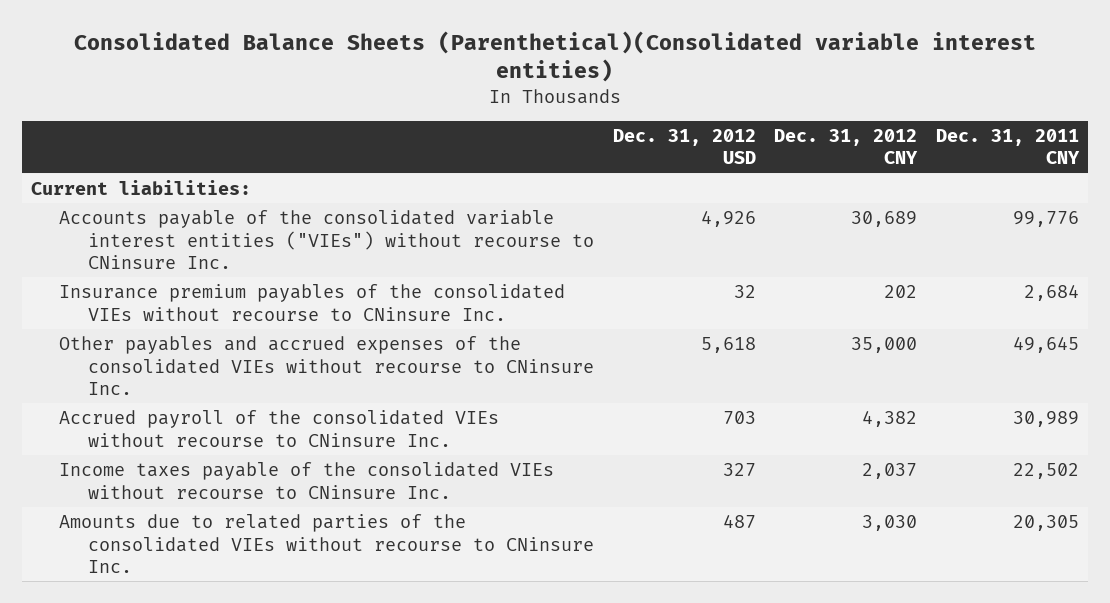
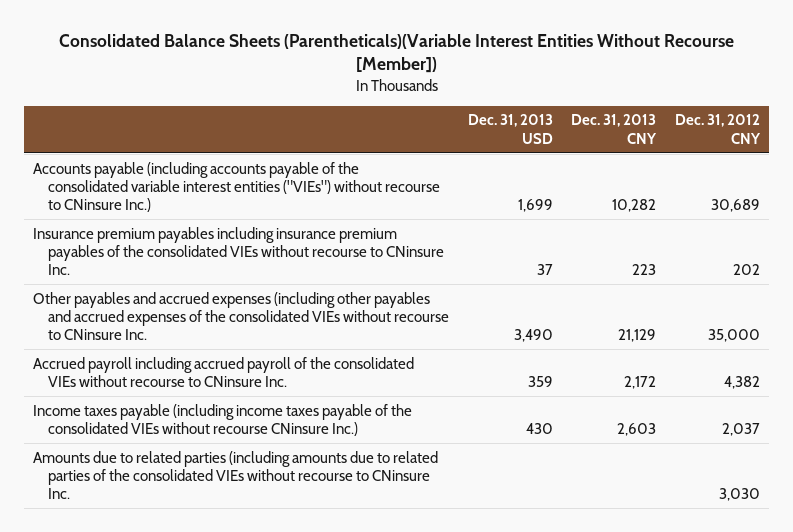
- Consolidated Balance Sheets (Parenthetical)(Consolidated variable interest entities)
+ Consolidated Balance Sheets (Parentheticals)(Variable Interest Entities Without Recourse [Member])
- | Dec. 31, 2012 USD | Dec. 31, 2012 CNY | Dec. 31, 2011 CNY
+ | Dec. 31, 2013 USD | Dec. 31, 2013 CNY | Dec. 31, 2012 CNY
- Current liabilities:
- Accounts payable of the consolidated variable interest entities ("VIEs") without recourse to CNinsure Inc. | 4,926 | 30,689 | 99,776
- Insurance premium payables of the consolidated VIEs without recourse to CNinsure Inc. | 32 | 202 | 2,684
- Other payables and accrued expenses of the consolidated VIEs without recourse to CNinsure Inc. | 5,618 | 35,000 | 49,645
- Accrued payroll of the consolidated VIEs without recourse to CNinsure Inc. | 703 | 4,382 | 30,989
- Income taxes payable of the consolidated VIEs without recourse to CNinsure Inc. | 327 | 2,037 | 22,502
- Amounts due to related parties of the consolidated VIEs without recourse to CNinsure Inc. | 487 | 3,030 | 20,305
+ Accounts payable (including accounts payable of the consolidated variable interest entities ("VIEs") without recourse to CNinsure Inc.) | 1,699 | 10,282 | 30,689
+ Insurance premium payables including insurance premium payables of the consolidated VIEs without recourse to CNinsure Inc. | 37 | 223 | 202
+ Other payables and accrued expenses (including other payables and accrued expenses of the consolidated VIEs without recourse to CNinsure Inc. | 3,490 | 21,129 | 35,000
+ Accrued payroll including accrued payroll of the consolidated VIEs without recourse to CNinsure Inc. | 359 | 2,172 | 4,382
+ Income taxes payable (including income taxes payable of the consolidated VIEs without recourse CNinsure Inc.) | 430 | 2,603 | 2,037
+ Amounts due to related parties (including amounts due to related parties of the consolidated VIEs without recourse to CNinsure Inc. | | | 3,030

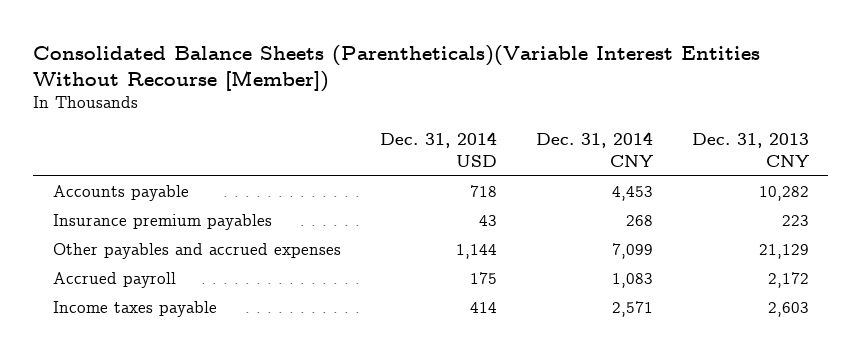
- | Dec. 31, 2013 USD | Dec. 31, 2013 CNY | Dec. 31, 2012 CNY
+ | Dec. 31, 2014 USD | Dec. 31, 2014 CNY | Dec. 31, 2013 CNY
- Accounts payable (including accounts payable of the consolidated variable interest entities ("VIEs") without recourse to CNinsure Inc.) | 1,699 | 10,282 | 30,689
- Insurance premium payables including insurance premium payables of the consolidated VIEs without recourse to CNinsure Inc. | 37 | 223 | 202
- Other payables and accrued expenses (including other payables and accrued expenses of the consolidated VIEs without recourse to CNinsure Inc. | 3,490 | 21,129 | 35,000
- Accrued payroll including accrued payroll of the consolidated VIEs without recourse to CNinsure Inc. | 359 | 2,172 | 4,382
- Income taxes payable (including income taxes payable of the consolidated VIEs without recourse CNinsure Inc.) | 430 | 2,603 | 2,037
- Amounts due to related parties (including amounts due to related parties of the consolidated VIEs without recourse to CNinsure Inc. | | | 3,030
+ Accounts payable | 718 | 4,453 | 10,282
+ Insurance premium payables | 43 | 268 | 223
+ Other payables and accrued expenses | 1,144 | 7,099 | 21,129
+ Accrued payroll | 175 | 1,083 | 2,172
+ Income taxes payable | 414 | 2,571 | 2,603

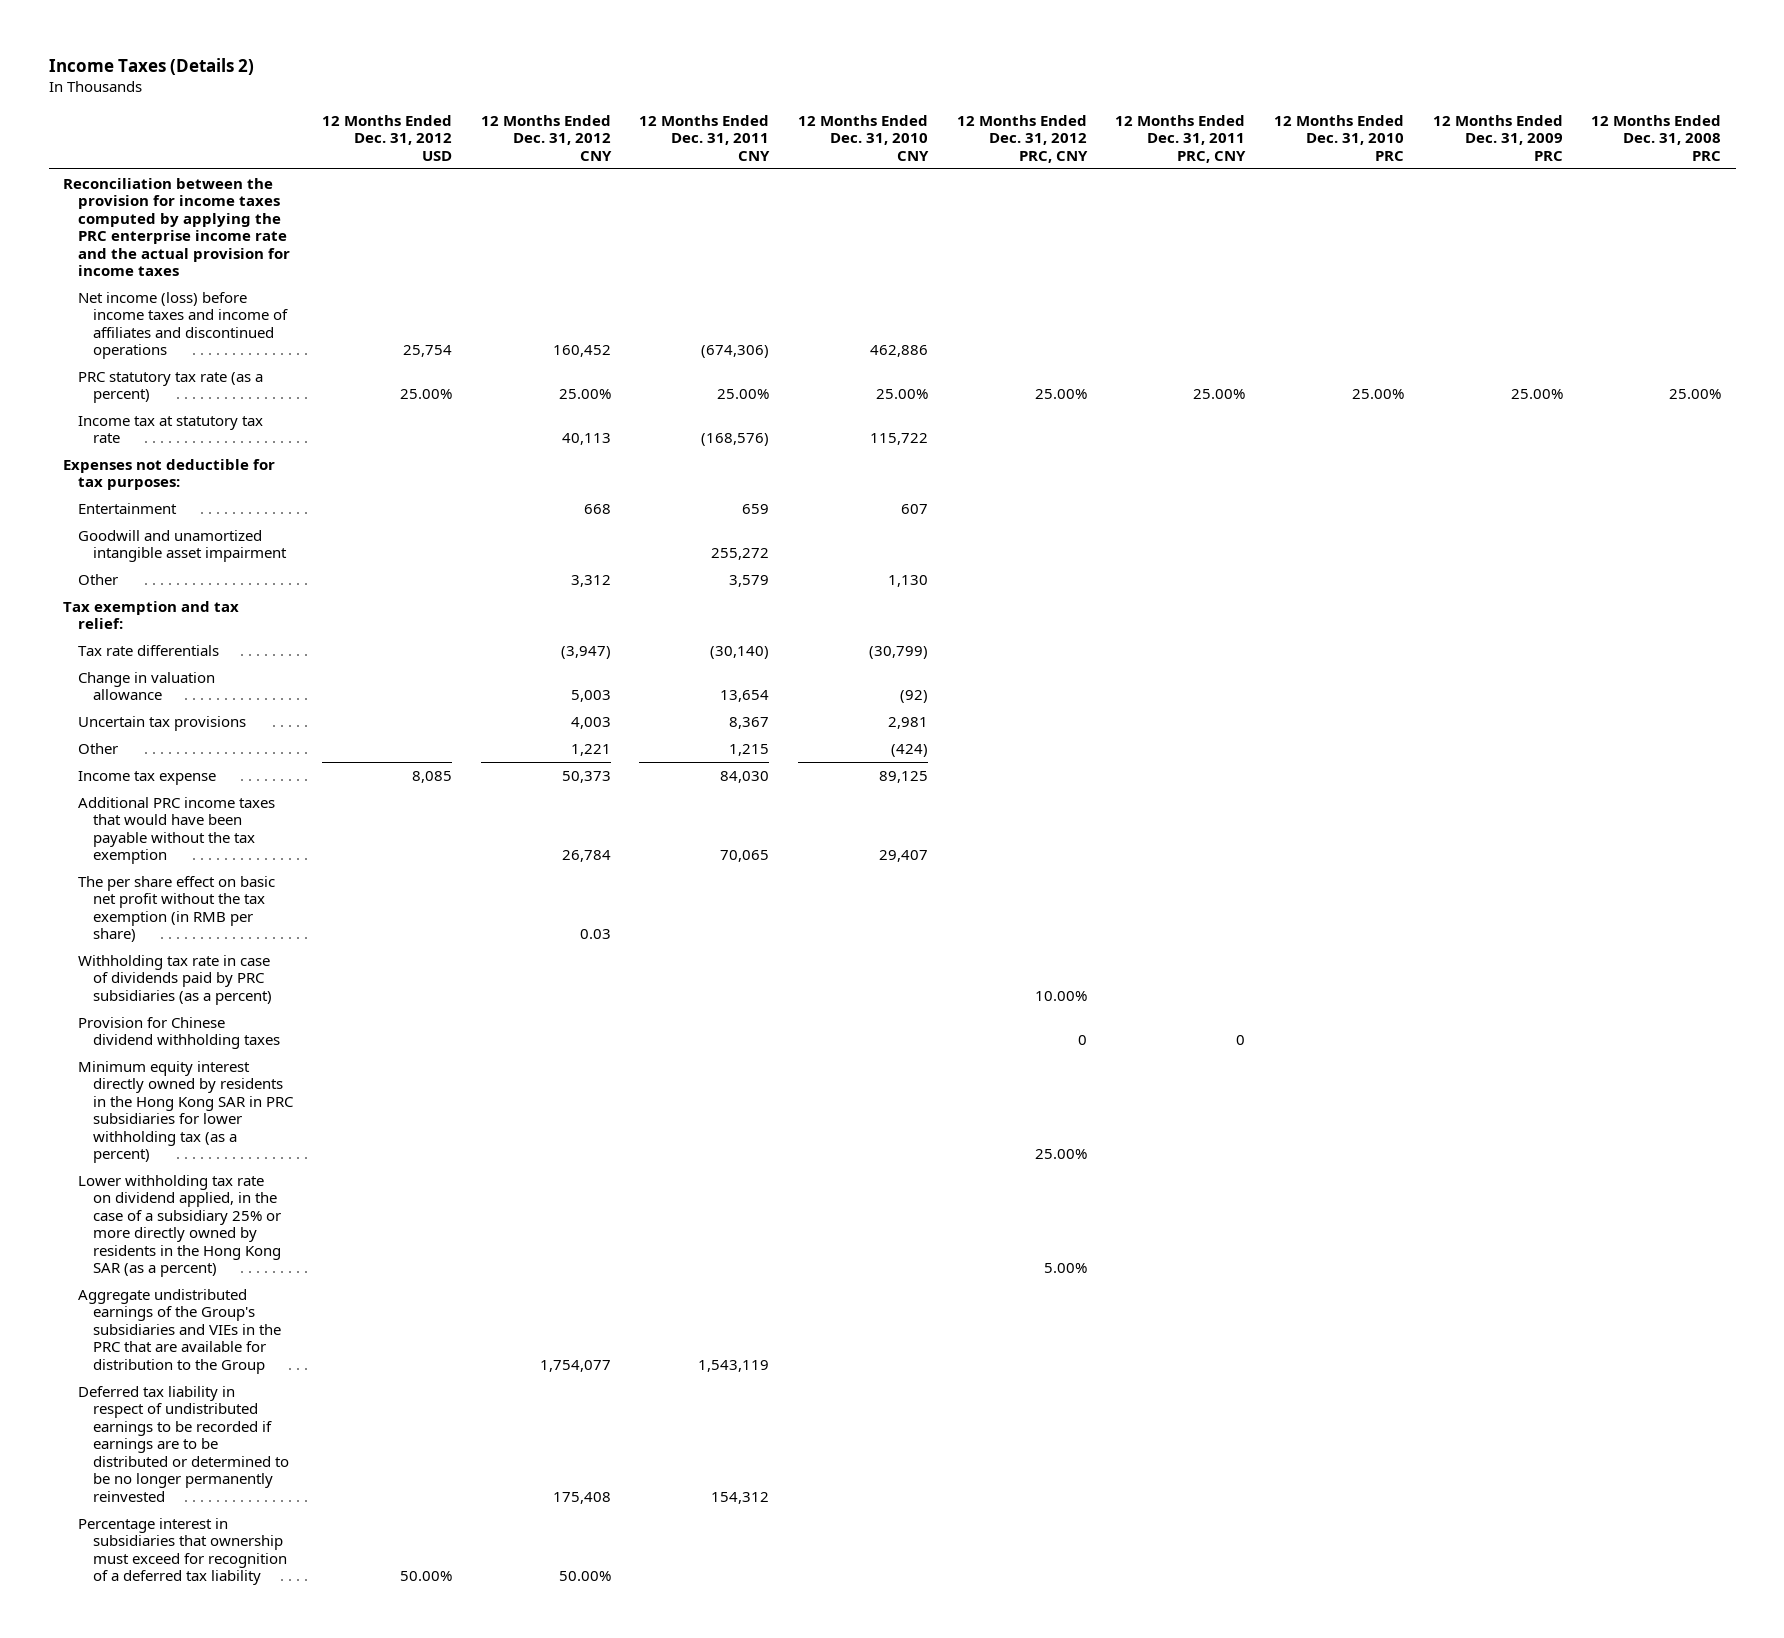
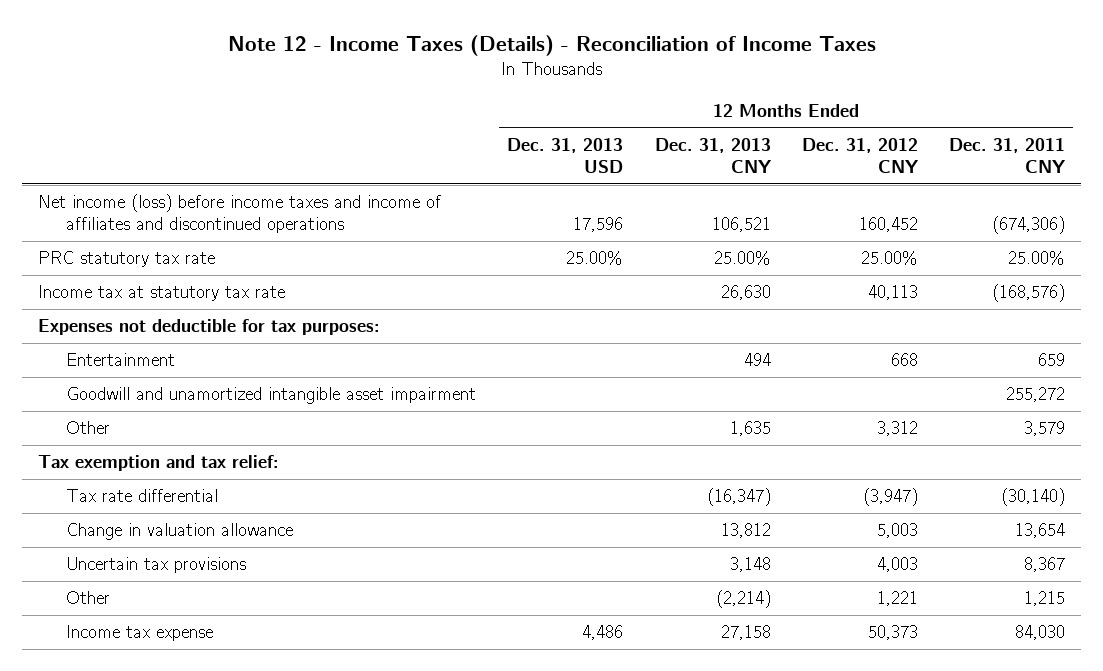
- Income Taxes (Details 2)
+ Note 12 - Income Taxes (Details) - Reconciliation of Income Taxes
- | 12 Months Ended Dec. 31, 2012 USD | 12 Months Ended Dec. 31, 2012 CNY | 12 Months Ended Dec. 31, 2011 CNY | 12 Months Ended Dec. 31, 2010 CNY | 12 Months Ended Dec. 31, 2012 PRC, CNY | 12 Months Ended Dec. 31, 2011 PRC, CNY | 12 Months Ended Dec. 31, 2010 PRC | 12 Months Ended Dec. 31, 2009 PRC | 12 Months Ended Dec. 31, 2008 PRC
+ | 12 Months Ended Dec. 31, 2013 USD | 12 Months Ended Dec. 31, 2013 CNY | 12 Months Ended Dec. 31, 2012 CNY | 12 Months Ended Dec. 31, 2011 CNY
- Reconciliation between the provision for income taxes computed by applying the PRC enterprise income rate and the actual provision for income taxes
- PRC statutory tax rate (as a percent) | 25.00% | 25.00% | 25.00% | 25.00% | 25.00% | 25.00% | 25.00% | 25.00% | 25.00%
+ PRC statutory tax rate | 25.00% | 25.00% | 25.00% | 25.00%
- Tax rate differentials | | (3,947) | (30,140) | (30,799) | | | | |
+ Tax rate differential | | (16,347) | (3,947) | (30,140)
- Additional PRC income taxes that would have been payable without the tax exemption | | 26,784 | 70,065 | 29,407 | | | | |
- The per share effect on basic net profit without the tax exemption (in RMB per share) | | 0.03 | | | | | | |
- Withholding tax rate in case of dividends paid by PRC subsidiaries (as a percent) | | | | | 10.00% | | | |
- Provision for Chinese dividend withholding taxes | | | | | 0 | 0 | | |
- Minimum equity interest directly owned by residents in the Hong Kong SAR in PRC subsidiaries for lower withholding tax (as a percent) | | | | | 25.00% | | | |
- Lower withholding tax rate on dividend applied, in the case of a subsidiary 25% or more directly owned by residents in the Hong Kong SAR (as a percent) | | | | | 5.00% | | | |
- Aggregate undistributed earnings of the Group's subsidiaries and VIEs in the PRC that are available for distribution to the Group | | 1,754,077 | 1,543,119 | | | | | |
- Deferred tax liability in respect of undistributed earnings to be recorded if earnings are to be distributed or determined to be no longer permanently reinvested | | 175,408 | 154,312 | | | | | |
- Percentage interest in subsidiaries that ownership must exceed for recognition of a deferred tax liability | 50.00% | 50.00% | | | | | | |

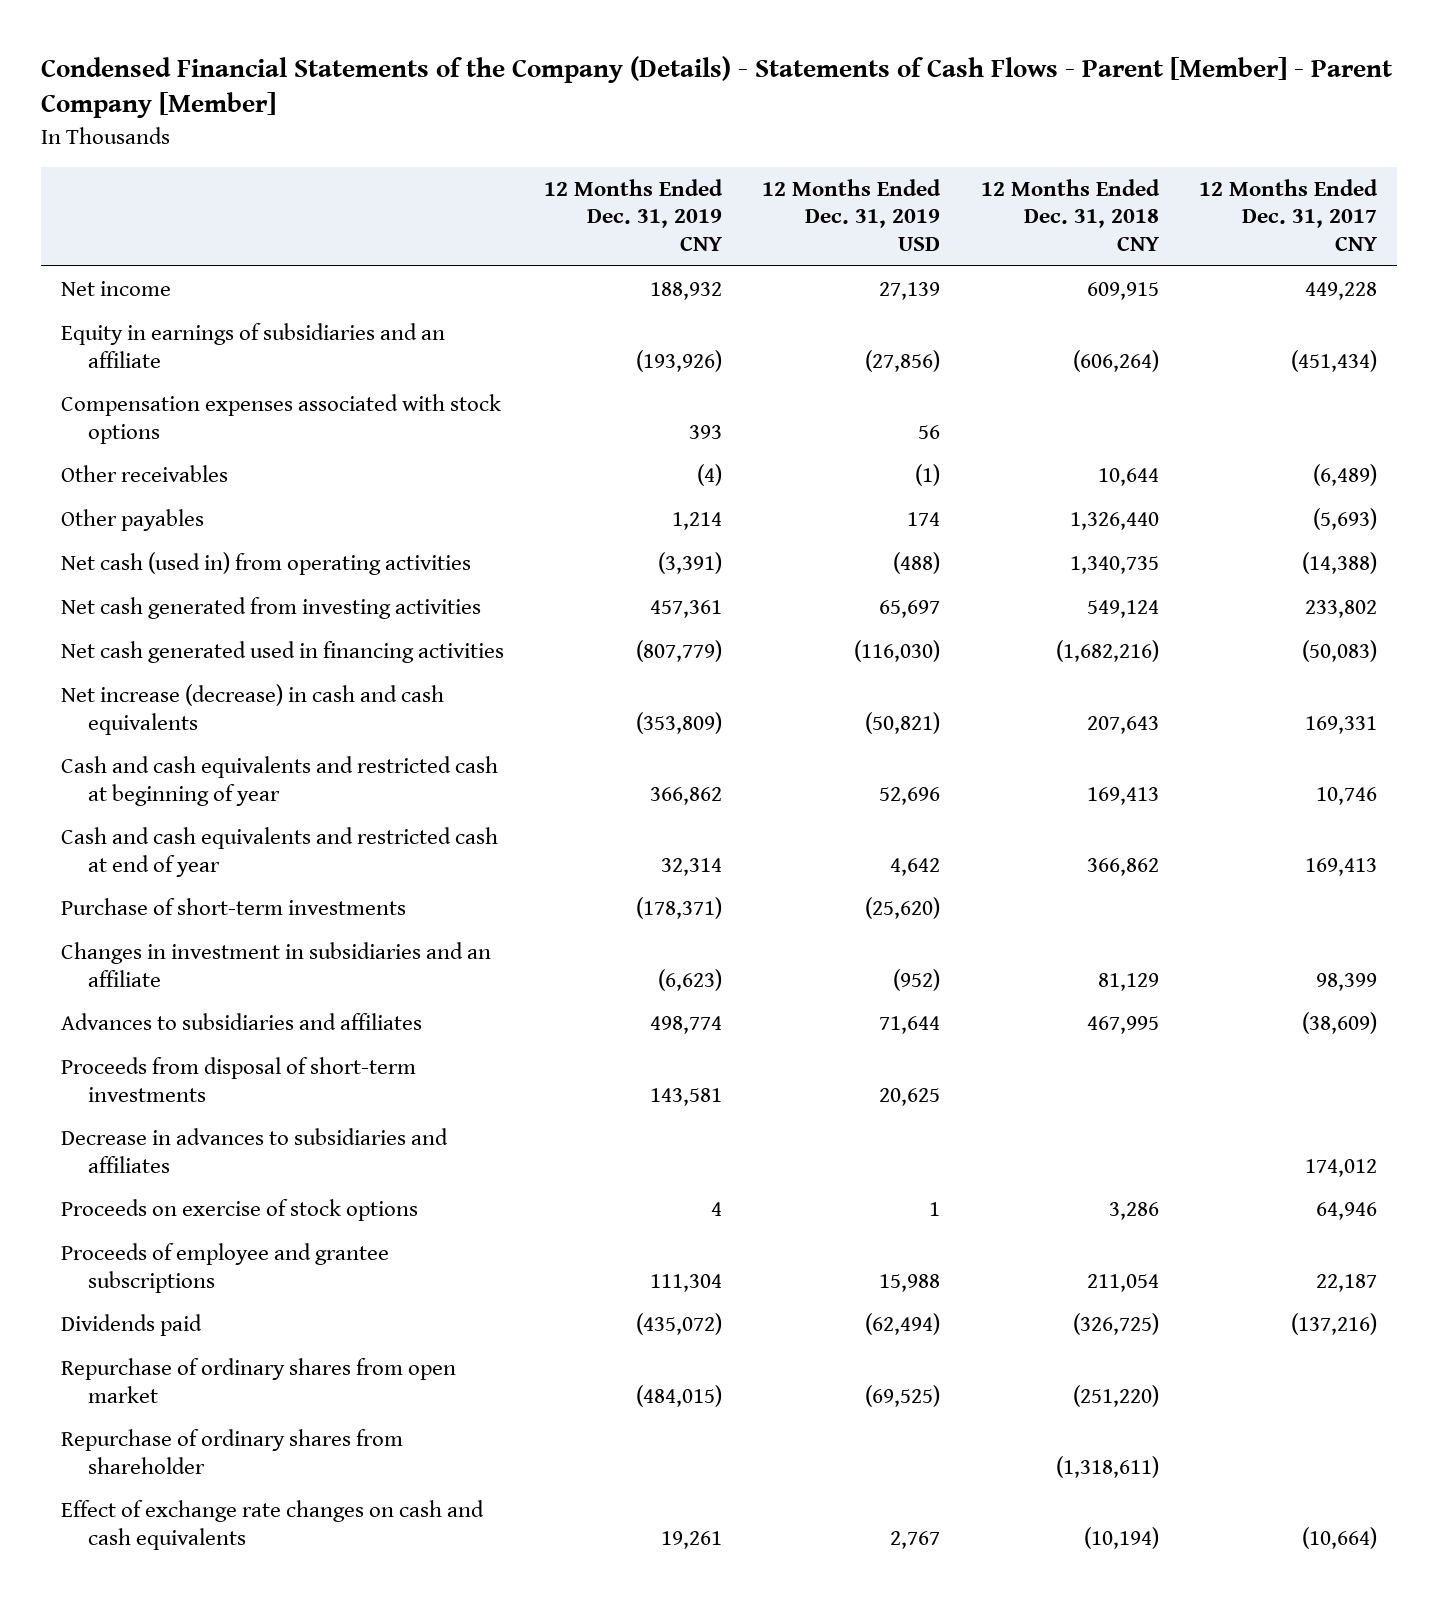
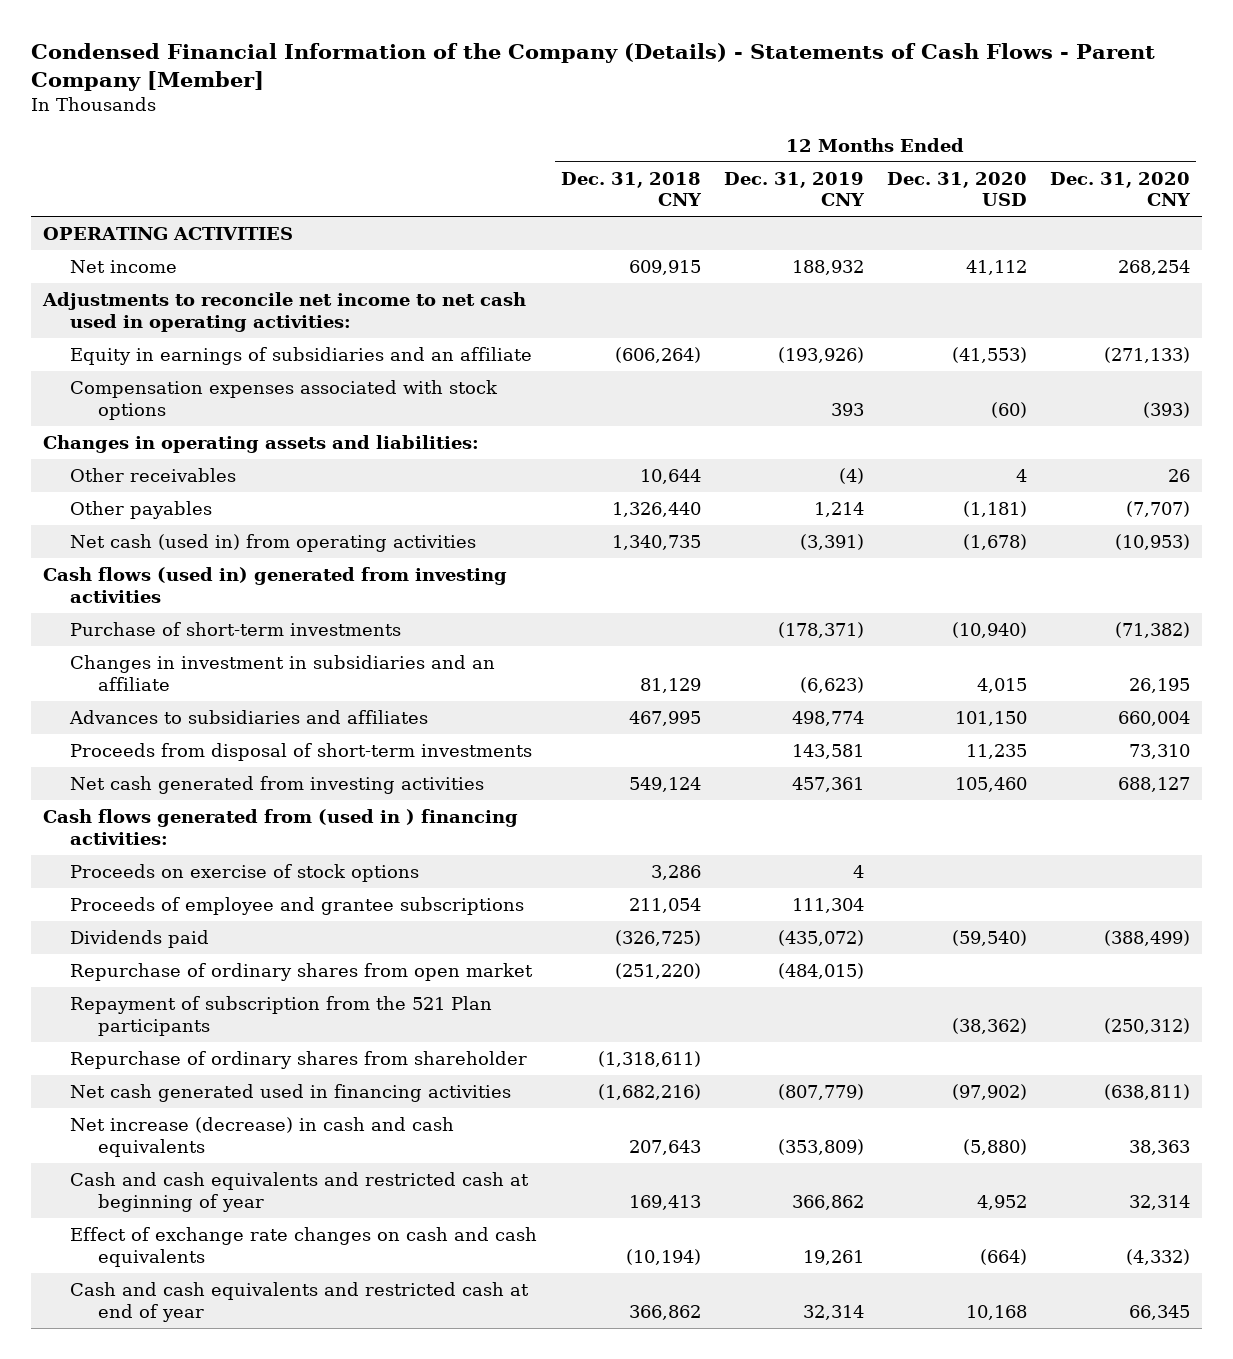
- Condensed Financial Statements of the Company (Details) - Statements of Cash Flows - Parent [Member] - Parent Company [Member]
+ Condensed Financial Information of the Company (Details) - Statements of Cash Flows - Parent Company [Member]
- | 12 Months Ended Dec. 31, 2019 CNY | 12 Months Ended Dec. 31, 2019 USD | 12 Months Ended Dec. 31, 2018 CNY | 12 Months Ended Dec. 31, 2017 CNY
+ | 12 Months Ended Dec. 31, 2018 CNY | 12 Months Ended Dec. 31, 2019 CNY | 12 Months Ended Dec. 31, 2020 USD | 12 Months Ended Dec. 31, 2020 CNY
+ OPERATING ACTIVITIES
+ Adjustments to reconcile net income to net cash used in operating activities:
+ Changes in operating assets and liabilities:
+ Cash flows (used in) generated from investing activities
- Decrease in advances to subsidiaries and affiliates | | | | 174,012
moved down: Net cash generated from investing activities | 549,124 | 457,361 | 105,460 | 688,127
+ Cash flows generated from (used in ) financing activities:
+ Repayment of subscription from the 521 Plan participants | | | (38,362) | (250,312)
moved down: Net cash generated used in financing activities | (1,682,216) | (807,779) | (97,902) | (638,811)
moved down: Net increase (decrease) in cash and cash equivalents | 207,643 | (353,809) | (5,880) | 38,363
moved down: Cash and cash equivalents and restricted cash at beginning of year | 169,413 | 366,862 | 4,952 | 32,314
moved down: Cash and cash equivalents and restricted cash at end of year | 366,862 | 32,314 | 10,168 | 66,345

